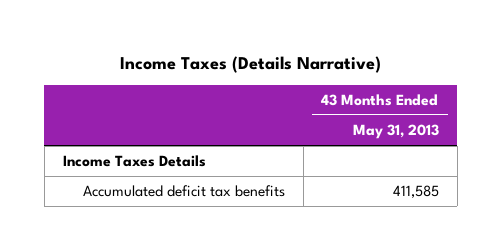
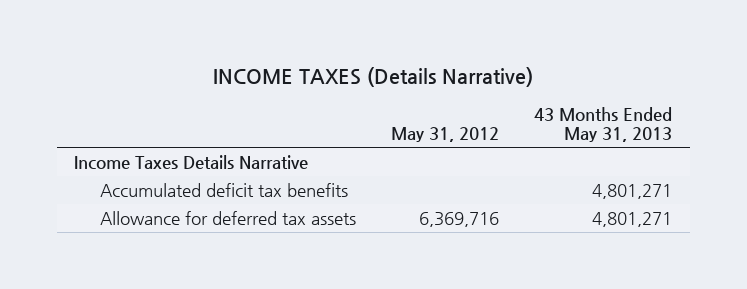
- Income Taxes (Details Narrative)
+ INCOME TAXES (Details Narrative)
- | 43 Months Ended May 31, 2013
+ | May 31, 2012 | 43 Months Ended May 31, 2013
- Income Taxes Details
- Accumulated deficit tax benefits | 411,585
+ Income Taxes Details Narrative
+ Accumulated deficit tax benefits | | 4,801,271
+ Allowance for deferred tax assets | 6,369,716 | 4,801,271

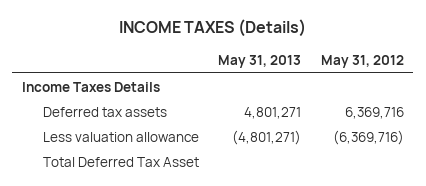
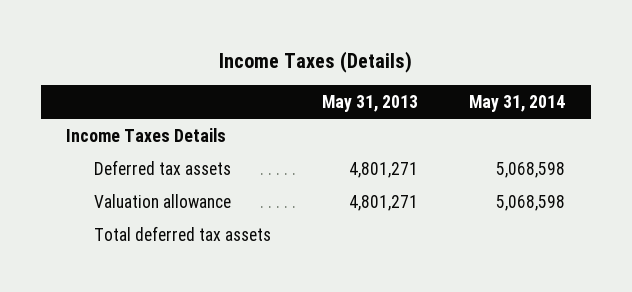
- INCOME TAXES (Details)
+ Income Taxes (Details)
- | May 31, 2013 | May 31, 2012
+ | May 31, 2013 | May 31, 2014
- Less valuation allowance | (4,801,271) | (6,369,716)
- Total Deferred Tax Asset
+ Valuation allowance | 4,801,271 | 5,068,598
+ Total deferred tax assets

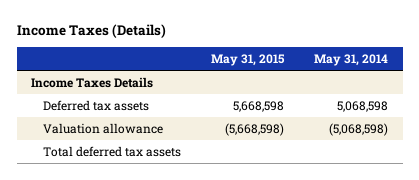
- | May 31, 2013 | May 31, 2014
+ | May 31, 2015 | May 31, 2014
- Valuation allowance | 4,801,271 | 5,068,598
+ Valuation allowance | (5,668,598) | (5,068,598)

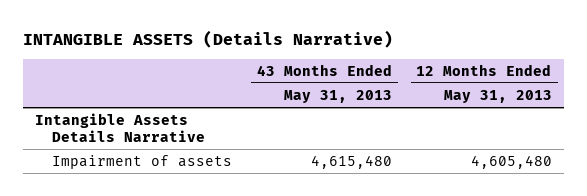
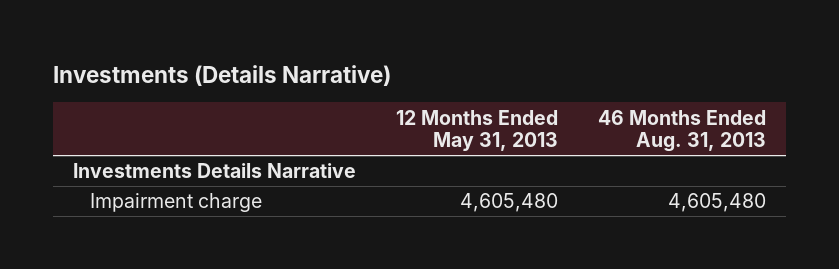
- INTANGIBLE ASSETS (Details Narrative)
+ Investments (Details Narrative)
- | 43 Months Ended May 31, 2013 | 12 Months Ended May 31, 2013
+ | 12 Months Ended May 31, 2013 | 46 Months Ended Aug. 31, 2013
- Intangible Assets Details Narrative
- Impairment of assets | 4,615,480 | 4,605,480
+ Investments Details Narrative
+ Impairment charge | 4,605,480 | 4,605,480

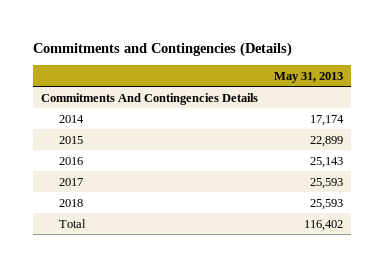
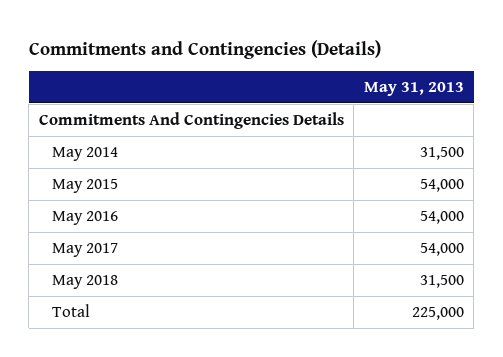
- 2014 | 17,174
- 2015 | 22,899
- 2016 | 25,143
- 2017 | 25,593
- 2018 | 25,593
- Total | 116,402
+ May 2014 | 31,500
+ May 2015 | 54,000
+ May 2016 | 54,000
+ May 2017 | 54,000
+ May 2018 | 31,500
+ Total | 225,000

